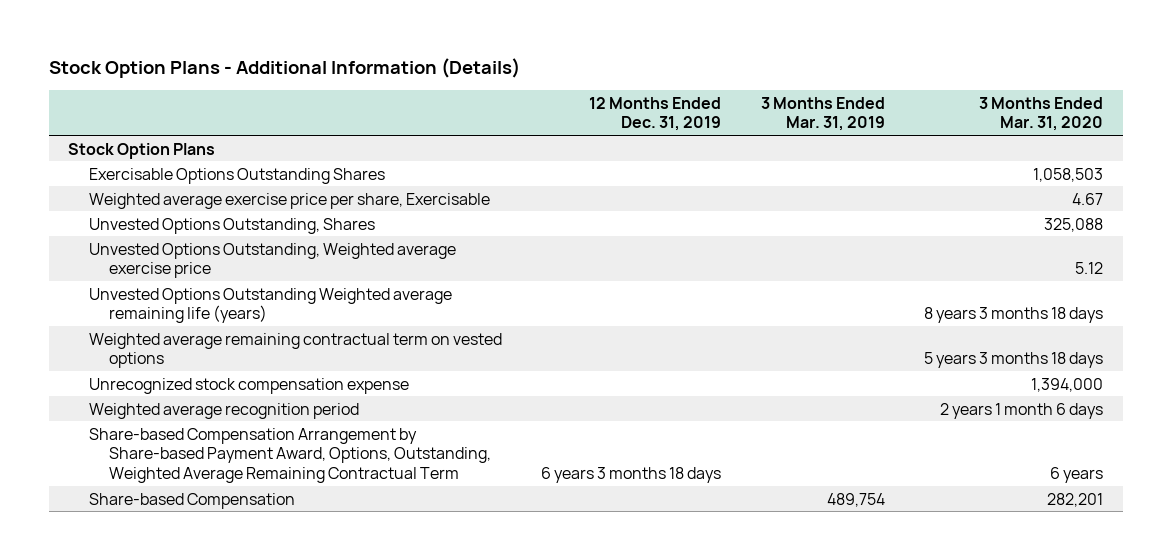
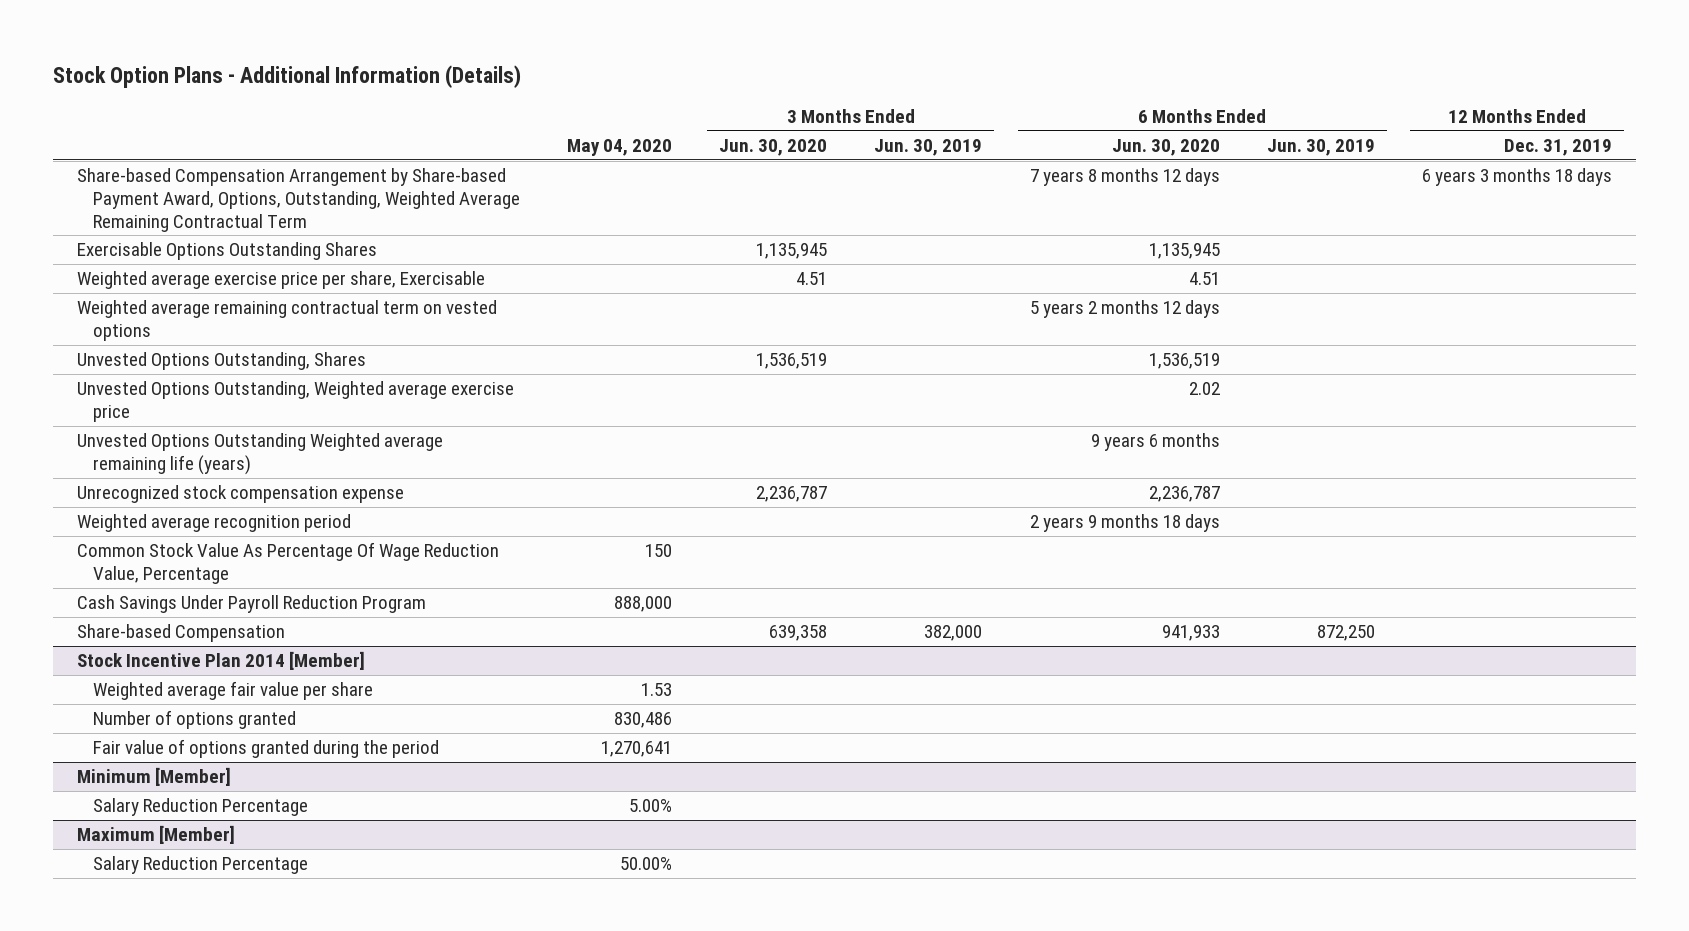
- | 12 Months Ended Dec. 31, 2019 | 3 Months Ended Mar. 31, 2019 | 3 Months Ended Mar. 31, 2020
+ | May 04, 2020 | 3 Months Ended Jun. 30, 2020 | 3 Months Ended Jun. 30, 2019 | 6 Months Ended Jun. 30, 2020 | 6 Months Ended Jun. 30, 2019 | 12 Months Ended Dec. 31, 2019
- Stock Option Plans
moved up: Share-based Compensation Arrangement by Share-based Payment Award, Options, Outstanding, Weighted Average Remaining Contractual Term | | | | 7 years 8 months 12 days | | 6 years 3 months 18 days
moved up: Weighted average remaining contractual term on vested options | | | | 5 years 2 months 12 days | |
+ Common Stock Value As Percentage Of Wage Reduction Value, Percentage | 150 | | | | |
+ Cash Savings Under Payroll Reduction Program | 888,000 | | | | |
+ Stock Incentive Plan 2014 [Member]
+ Weighted average fair value per share | 1.53 | | | | |
+ Number of options granted | 830,486 | | | | |
+ Fair value of options granted during the period | 1,270,641 | | | | |
+ Minimum [Member]
+ Salary Reduction Percentage | 5.00% | | | | |
+ Maximum [Member]
+ Salary Reduction Percentage | 50.00% | | | | |

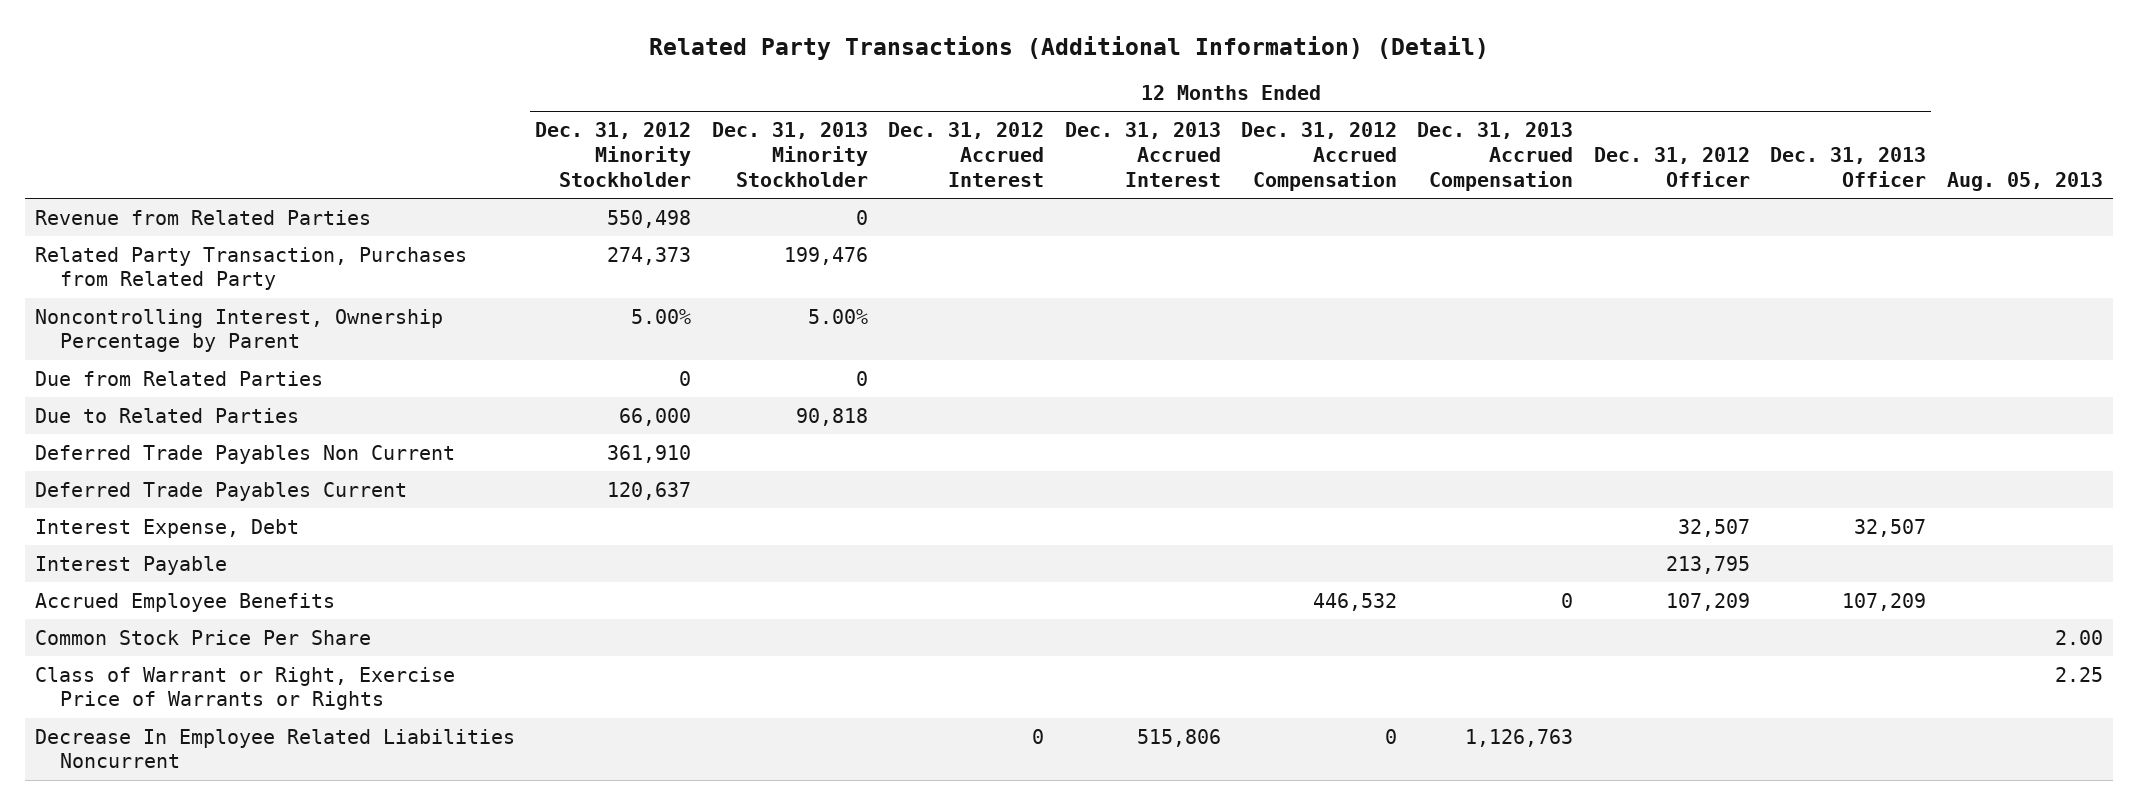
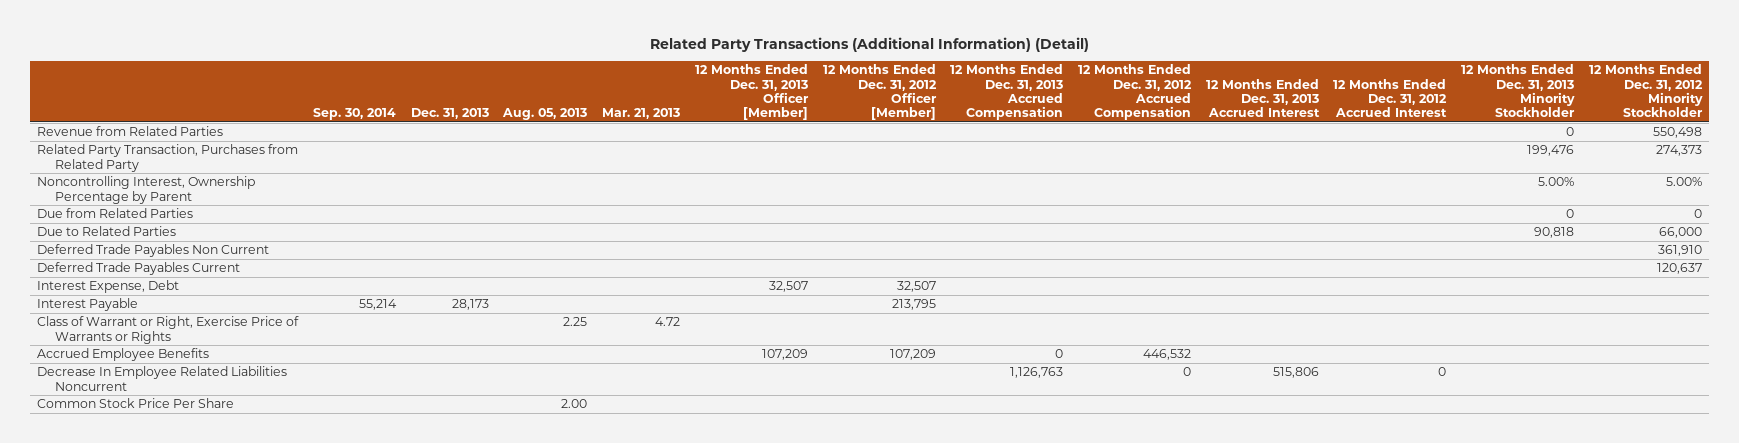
- | 12 Months Ended Dec. 31, 2012 Minority Stockholder | 12 Months Ended Dec. 31, 2013 Minority Stockholder | 12 Months Ended Dec. 31, 2012 Accrued Interest | 12 Months Ended Dec. 31, 2013 Accrued Interest | 12 Months Ended Dec. 31, 2012 Accrued Compensation | 12 Months Ended Dec. 31, 2013 Accrued Compensation | 12 Months Ended Dec. 31, 2012 Officer | 12 Months Ended Dec. 31, 2013 Officer | Aug. 05, 2013
+ | Sep. 30, 2014 | Dec. 31, 2013 | Aug. 05, 2013 | Mar. 21, 2013 | 12 Months Ended Dec. 31, 2013 Officer [Member] | 12 Months Ended Dec. 31, 2012 Officer [Member] | 12 Months Ended Dec. 31, 2013 Accrued Compensation | 12 Months Ended Dec. 31, 2012 Accrued Compensation | 12 Months Ended Dec. 31, 2013 Accrued Interest | 12 Months Ended Dec. 31, 2012 Accrued Interest | 12 Months Ended Dec. 31, 2013 Minority Stockholder | 12 Months Ended Dec. 31, 2012 Minority Stockholder
moved down: Accrued Employee Benefits | | | | | 107,209 | 107,209 | 0 | 446,532 | | | |
moved down: Common Stock Price Per Share | | | 2.00 | | | | | | | | |

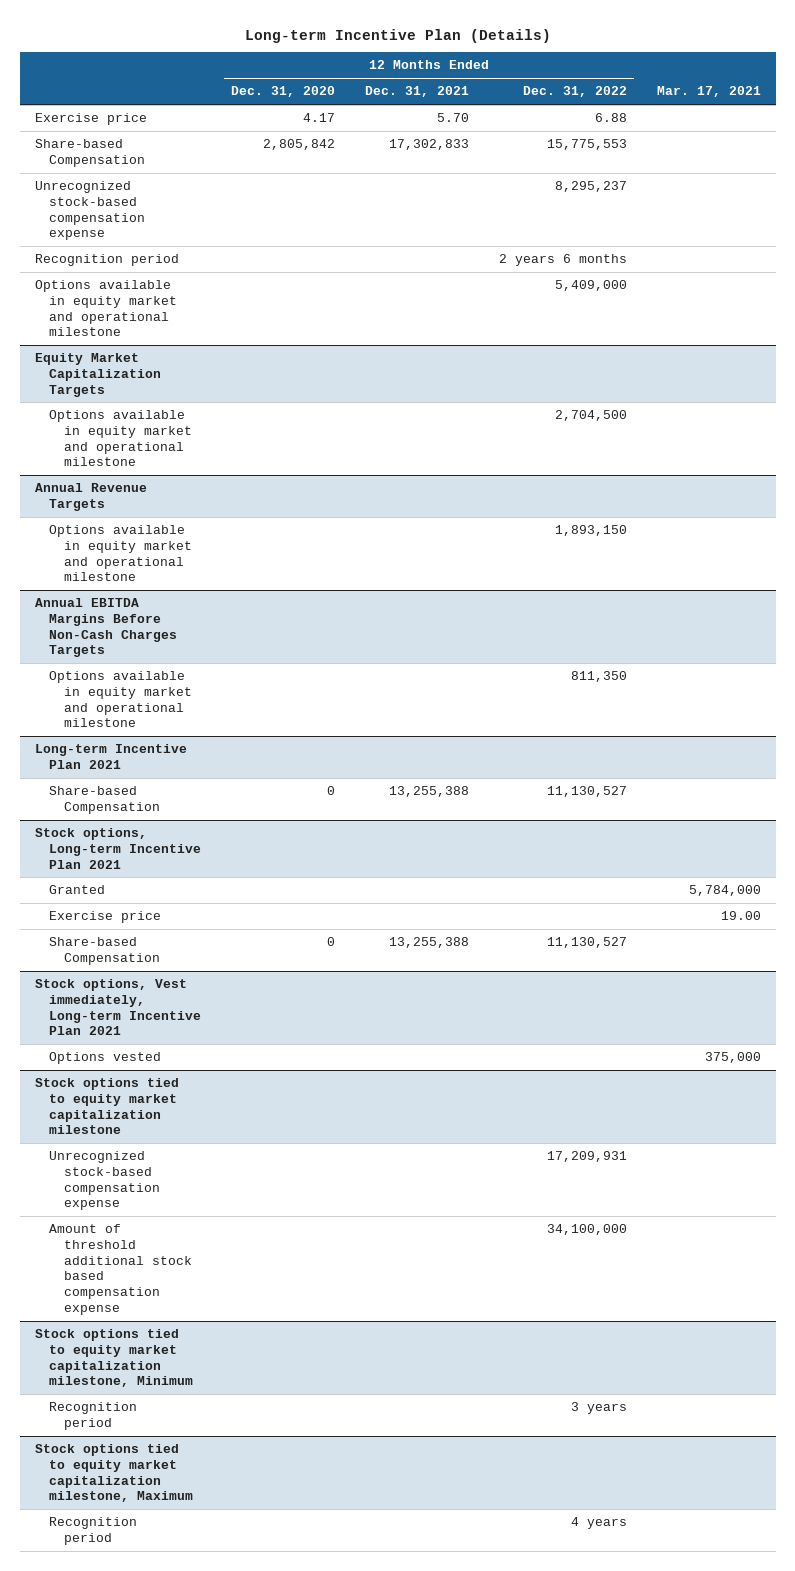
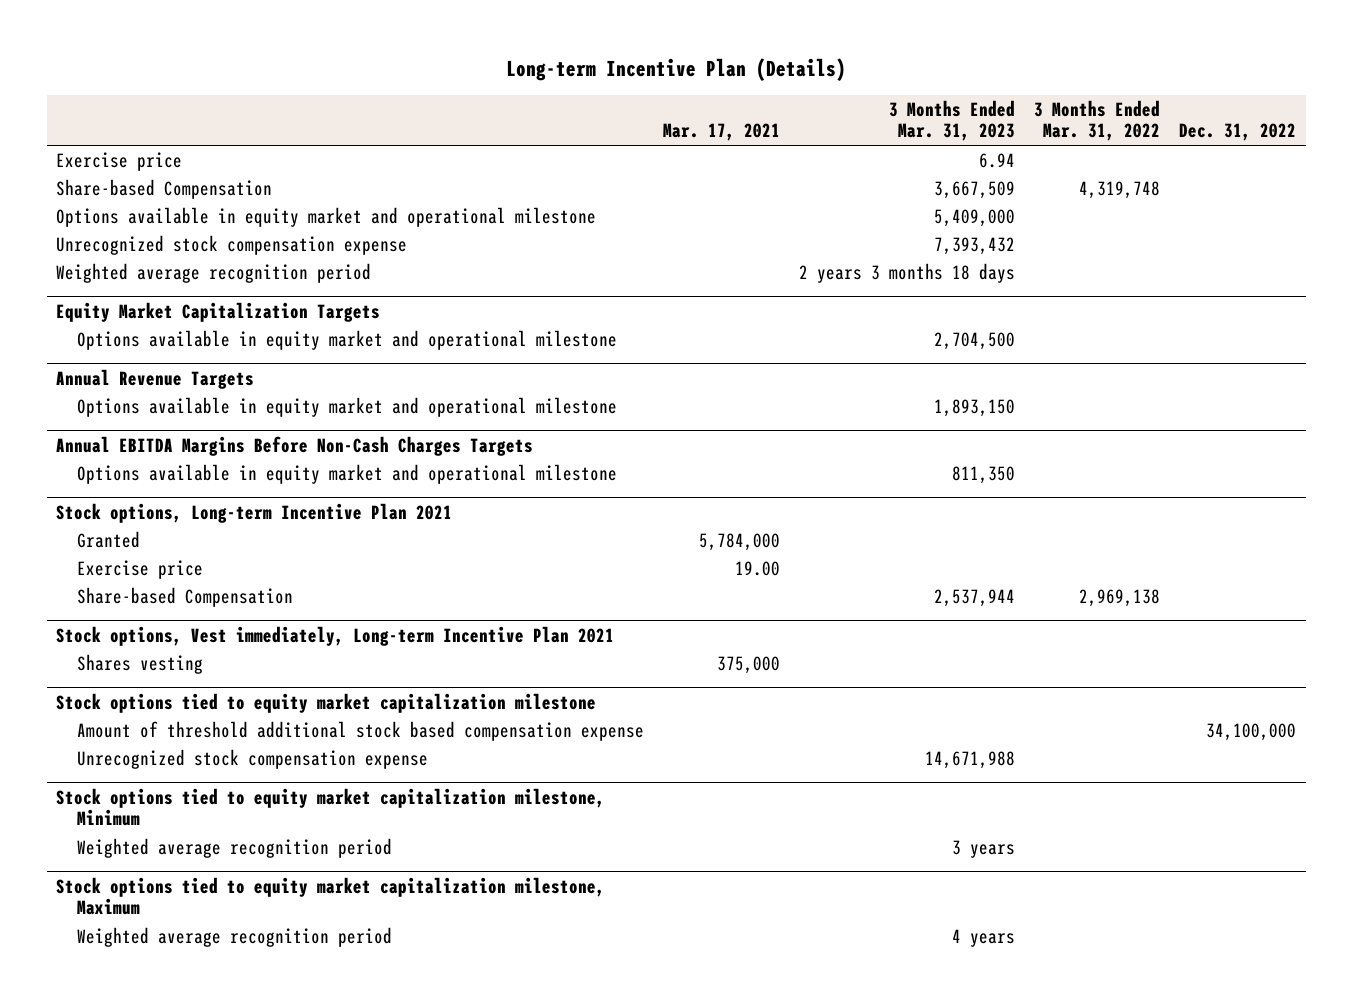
- | 12 Months Ended Dec. 31, 2020 | 12 Months Ended Dec. 31, 2021 | 12 Months Ended Dec. 31, 2022 | Mar. 17, 2021
+ | Mar. 17, 2021 | 3 Months Ended Mar. 31, 2023 | 3 Months Ended Mar. 31, 2022 | Dec. 31, 2022
- Unrecognized stock-based compensation expense | | | 8,295,237 |
- Recognition period | | | 2 years 6 months |
+ Unrecognized stock compensation expense | | 7,393,432 | |
+ Weighted average recognition period | | 2 years 3 months 18 days | |
- Long-term Incentive Plan 2021
- Share-based Compensation | 0 | 13,255,388 | 11,130,527 |
@ Stock options, Vest immediately, Long-term Incentive Plan 2021
- Options vested | | | | 375,000
+ Shares vesting | 375,000 | | |
@ Stock options tied to equity market capitalization milestone
- Unrecognized stock-based compensation expense | | | 17,209,931 |
+ Unrecognized stock compensation expense | | 14,671,988 | |
@ Stock options tied to equity market capitalization milestone, Minimum
- Recognition period | | | 3 years |
+ Weighted average recognition period | | 3 years | |
@ Stock options tied to equity market capitalization milestone, Maximum
- Recognition period | | | 4 years |
+ Weighted average recognition period | | 4 years | |

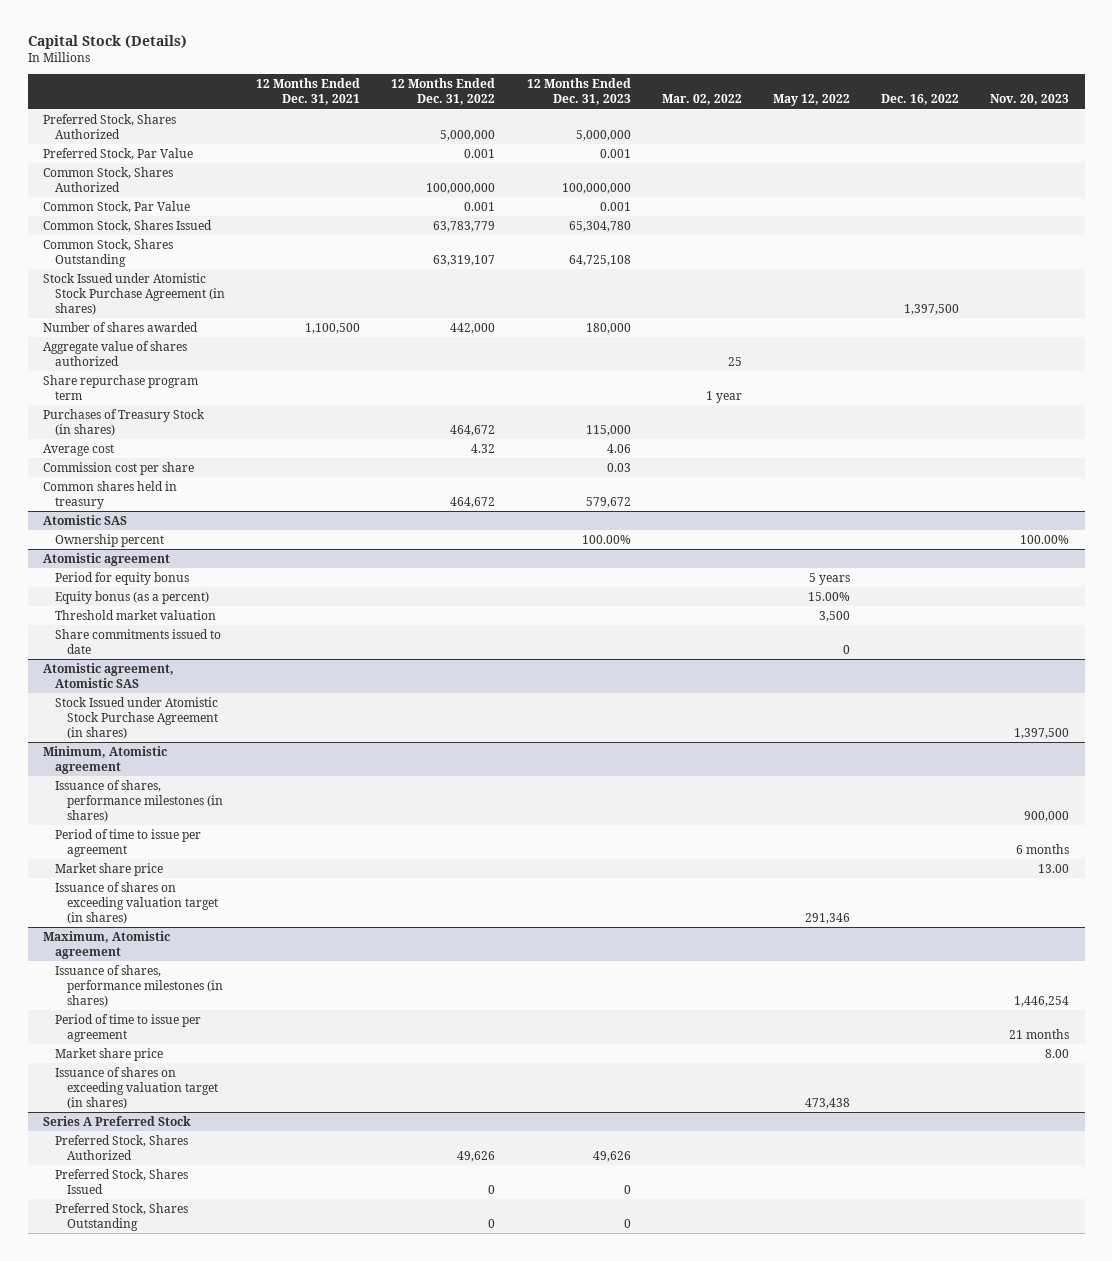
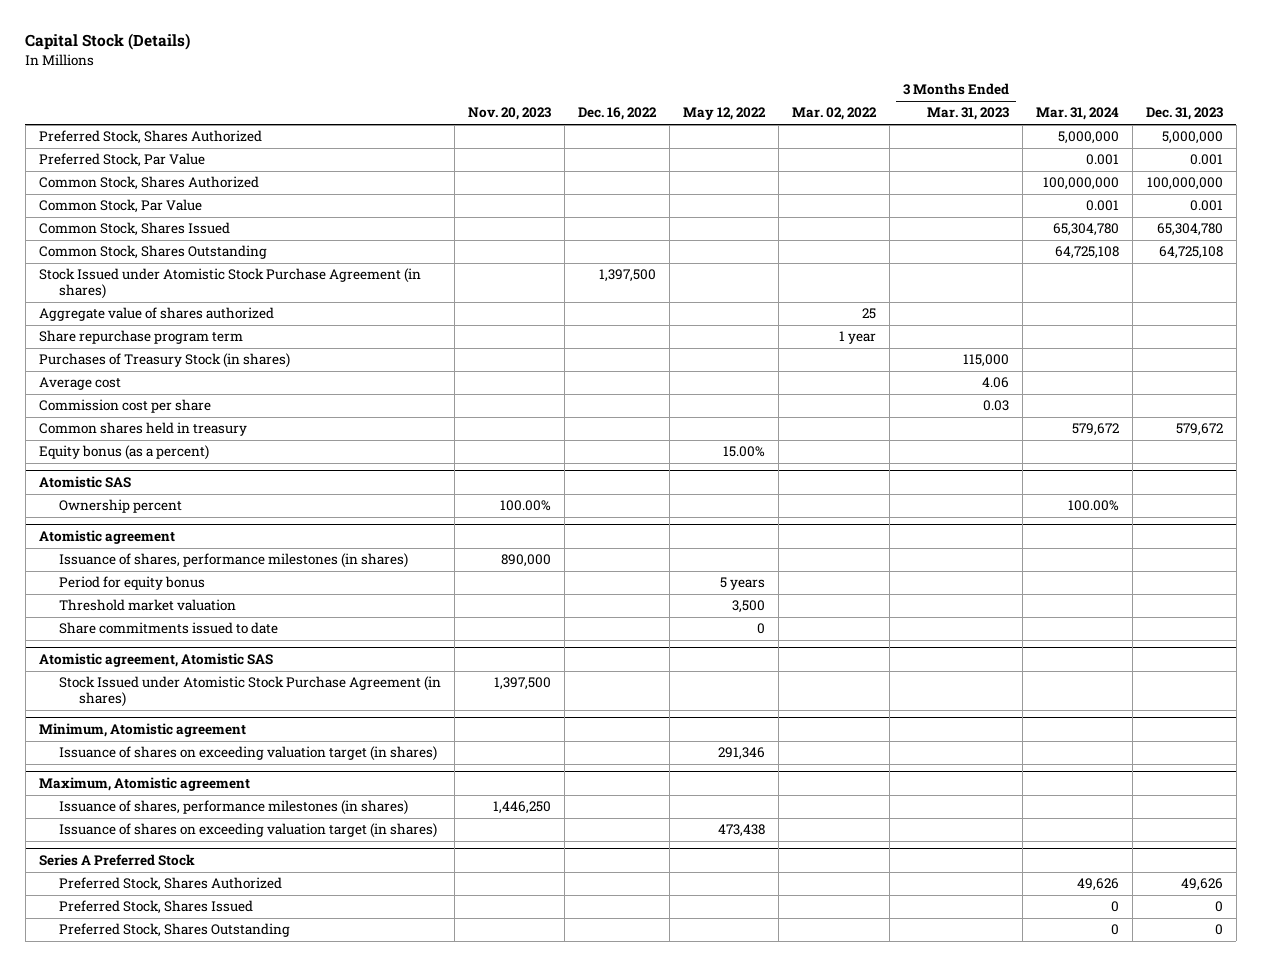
- | 12 Months Ended Dec. 31, 2021 | 12 Months Ended Dec. 31, 2022 | 12 Months Ended Dec. 31, 2023 | Mar. 02, 2022 | May 12, 2022 | Dec. 16, 2022 | Nov. 20, 2023
+ | Nov. 20, 2023 | Dec. 16, 2022 | May 12, 2022 | Mar. 02, 2022 | 3 Months Ended Mar. 31, 2023 | Mar. 31, 2024 | Dec. 31, 2023
- Number of shares awarded | 1,100,500 | 442,000 | 180,000 | | | |
+ Equity bonus (as a percent) | | | 15.00% | | | |
@ Atomistic agreement
+ Issuance of shares, performance milestones (in shares) | 890,000 | | | | | |
- Equity bonus (as a percent) | | | | | 15.00% | |
@ Minimum, Atomistic agreement
- Issuance of shares, performance milestones (in shares) | | | | | | | 900,000
- Period of time to issue per agreement | | | | | | | 6 months
- Market share price | | | | | | | 13.00
@ Maximum, Atomistic agreement
- Issuance of shares, performance milestones (in shares) | | | | | | | 1,446,254
- Period of time to issue per agreement | | | | | | | 21 months
- Market share price | | | | | | | 8.00
+ Issuance of shares, performance milestones (in shares) | 1,446,250 | | | | | |

